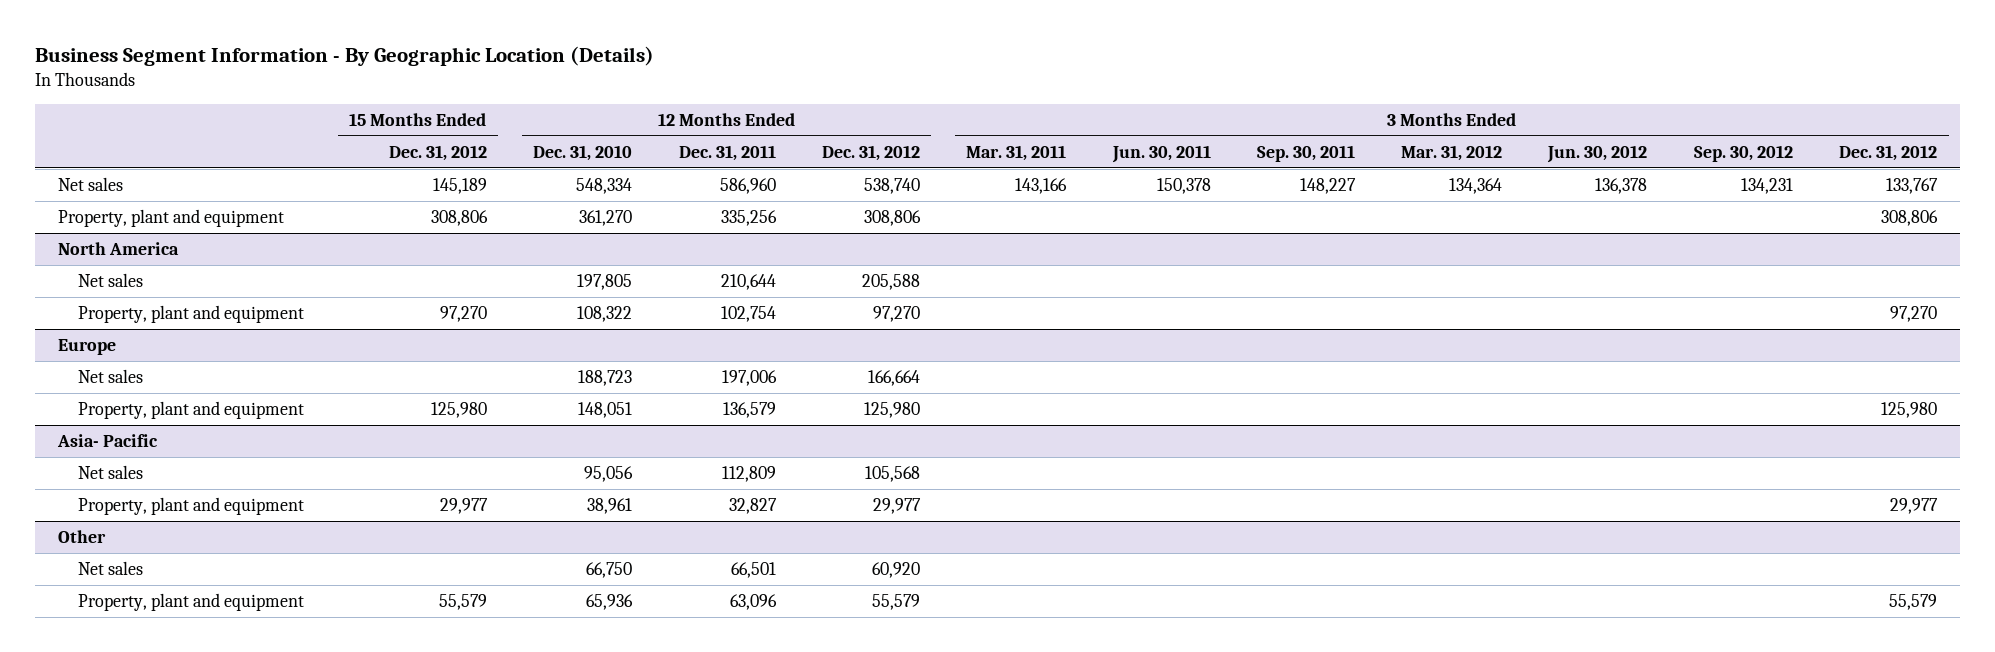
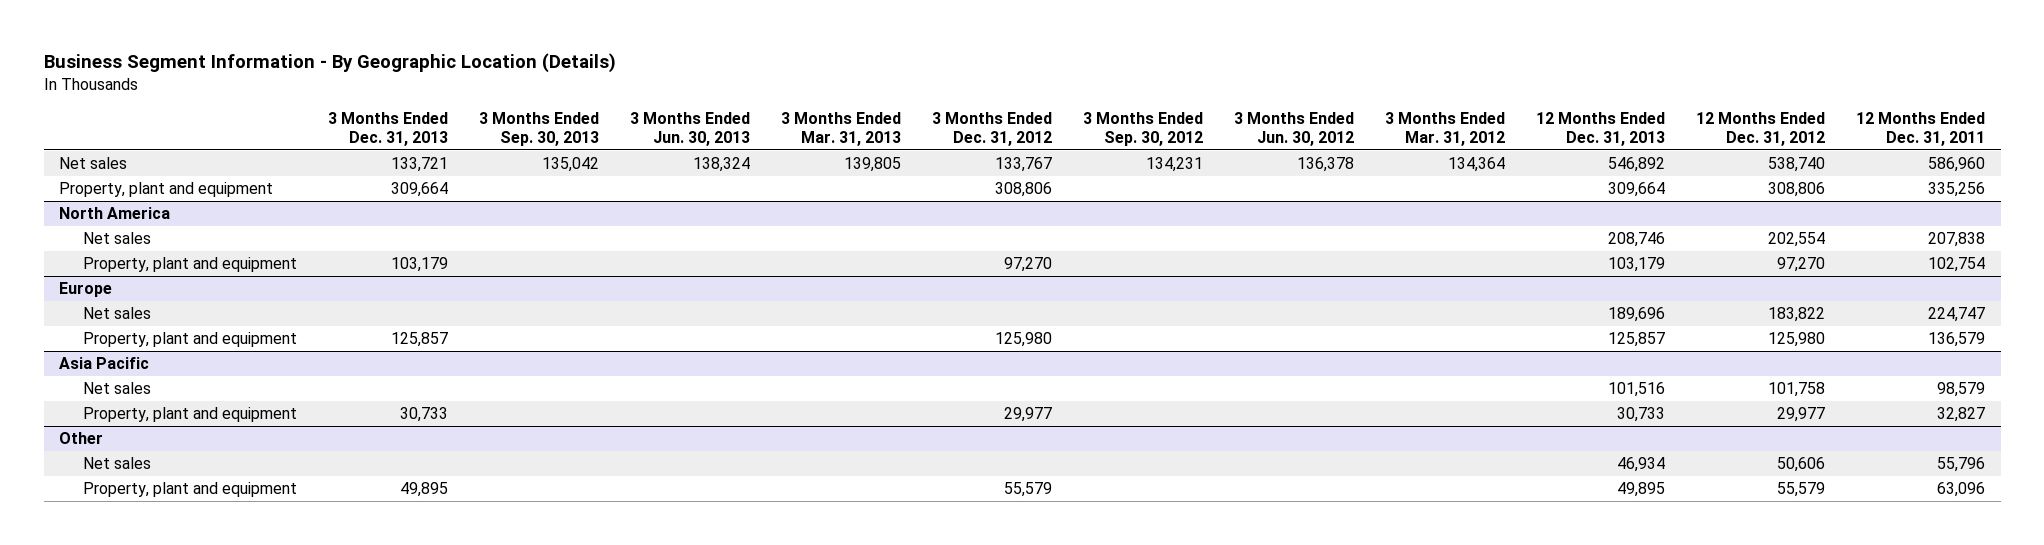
- | 15 Months Ended Dec. 31, 2012 | 12 Months Ended Dec. 31, 2010 | 12 Months Ended Dec. 31, 2011 | 12 Months Ended Dec. 31, 2012 | 3 Months Ended Mar. 31, 2011 | 3 Months Ended Jun. 30, 2011 | 3 Months Ended Sep. 30, 2011 | 3 Months Ended Mar. 31, 2012 | 3 Months Ended Jun. 30, 2012 | 3 Months Ended Sep. 30, 2012 | 3 Months Ended Dec. 31, 2012
+ | 3 Months Ended Dec. 31, 2013 | 3 Months Ended Sep. 30, 2013 | 3 Months Ended Jun. 30, 2013 | 3 Months Ended Mar. 31, 2013 | 3 Months Ended Dec. 31, 2012 | 3 Months Ended Sep. 30, 2012 | 3 Months Ended Jun. 30, 2012 | 3 Months Ended Mar. 31, 2012 | 12 Months Ended Dec. 31, 2013 | 12 Months Ended Dec. 31, 2012 | 12 Months Ended Dec. 31, 2011
@ North America
- Net sales | | 197,805 | 210,644 | 205,588 | | | | | | |
+ Net sales | | | | | | | | | 208,746 | 202,554 | 207,838
@ Europe
- Net sales | | 188,723 | 197,006 | 166,664 | | | | | | |
+ Net sales | | | | | | | | | 189,696 | 183,822 | 224,747
- Asia- Pacific
- Net sales | | 95,056 | 112,809 | 105,568 | | | | | | |
+ Asia Pacific
+ Net sales | | | | | | | | | 101,516 | 101,758 | 98,579
@ Other
- Net sales | | 66,750 | 66,501 | 60,920 | | | | | | |
+ Net sales | | | | | | | | | 46,934 | 50,606 | 55,796

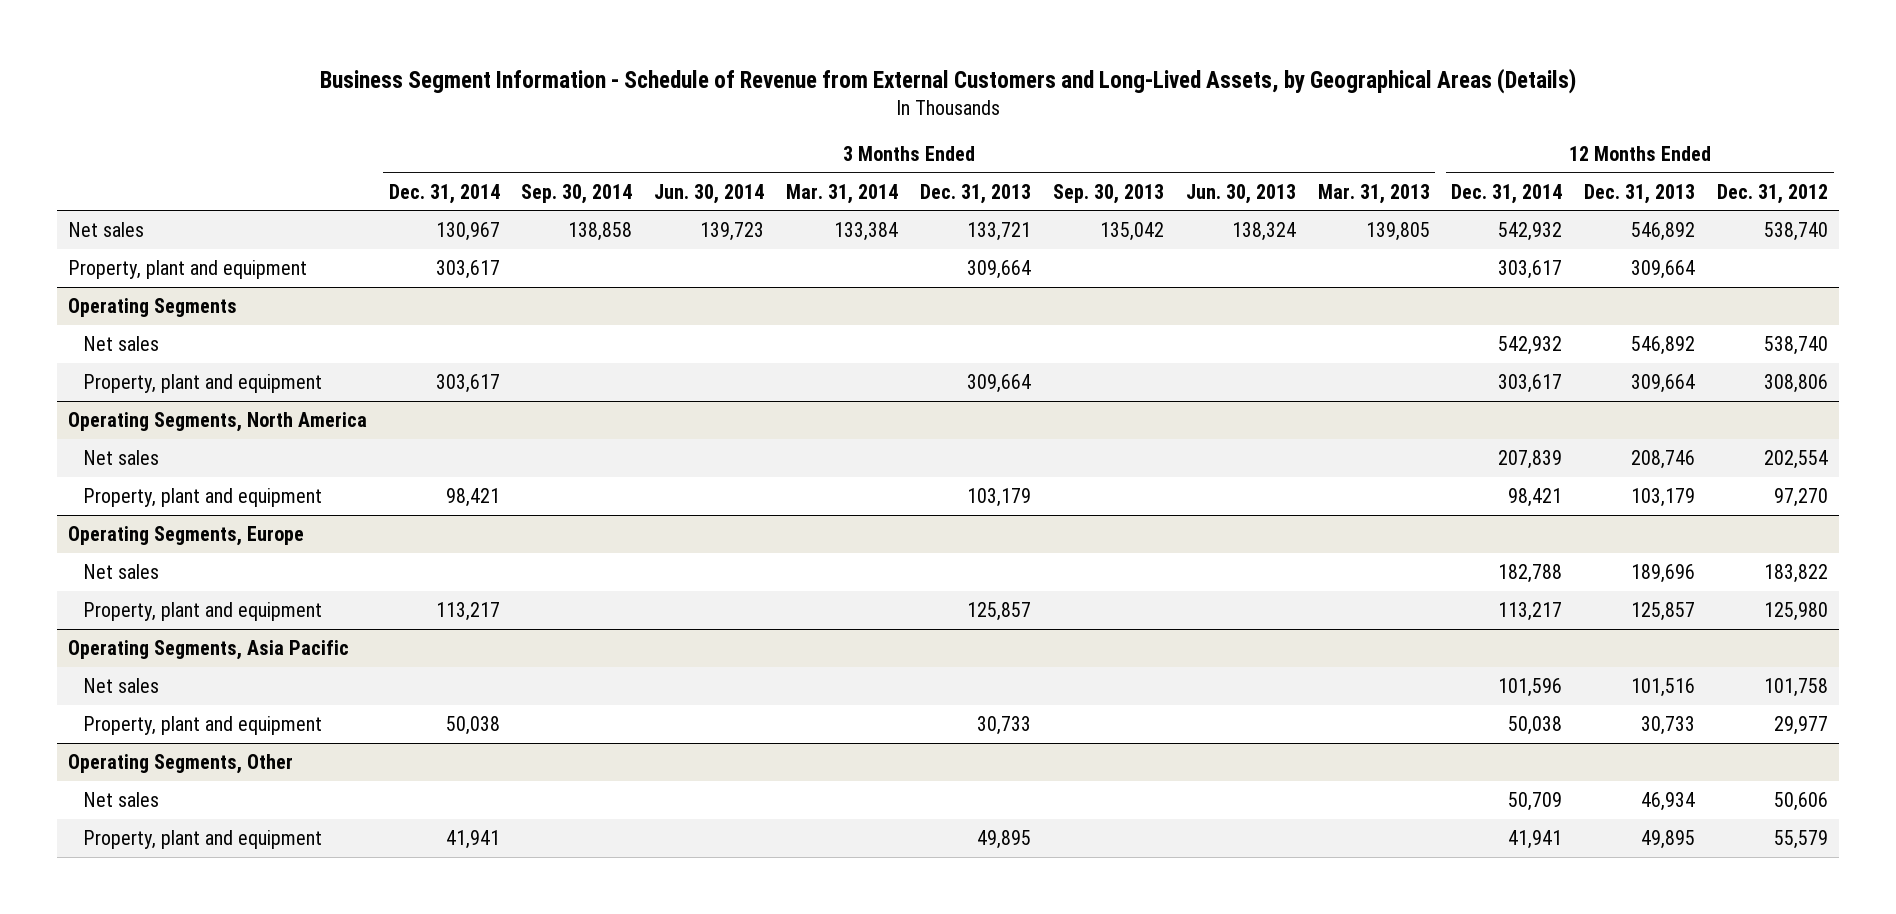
- Business Segment Information - By Geographic Location (Details)
+ Business Segment Information - Schedule of Revenue from External Customers and Long-Lived Assets, by Geographical Areas (Details)
- | 3 Months Ended Dec. 31, 2013 | 3 Months Ended Sep. 30, 2013 | 3 Months Ended Jun. 30, 2013 | 3 Months Ended Mar. 31, 2013 | 3 Months Ended Dec. 31, 2012 | 3 Months Ended Sep. 30, 2012 | 3 Months Ended Jun. 30, 2012 | 3 Months Ended Mar. 31, 2012 | 12 Months Ended Dec. 31, 2013 | 12 Months Ended Dec. 31, 2012 | 12 Months Ended Dec. 31, 2011
+ | 3 Months Ended Dec. 31, 2014 | 3 Months Ended Sep. 30, 2014 | 3 Months Ended Jun. 30, 2014 | 3 Months Ended Mar. 31, 2014 | 3 Months Ended Dec. 31, 2013 | 3 Months Ended Sep. 30, 2013 | 3 Months Ended Jun. 30, 2013 | 3 Months Ended Mar. 31, 2013 | 12 Months Ended Dec. 31, 2014 | 12 Months Ended Dec. 31, 2013 | 12 Months Ended Dec. 31, 2012
+ Property, plant and equipment | 303,617 | | | | 309,664 | | | | 303,617 | 309,664 |
+ Operating Segments
+ Net sales | | | | | | | | | 542,932 | 546,892 | 538,740
- North America
+ Operating Segments, North America
- Europe
+ Operating Segments, Europe
- Asia Pacific
+ Operating Segments, Asia Pacific
- Other
+ Operating Segments, Other

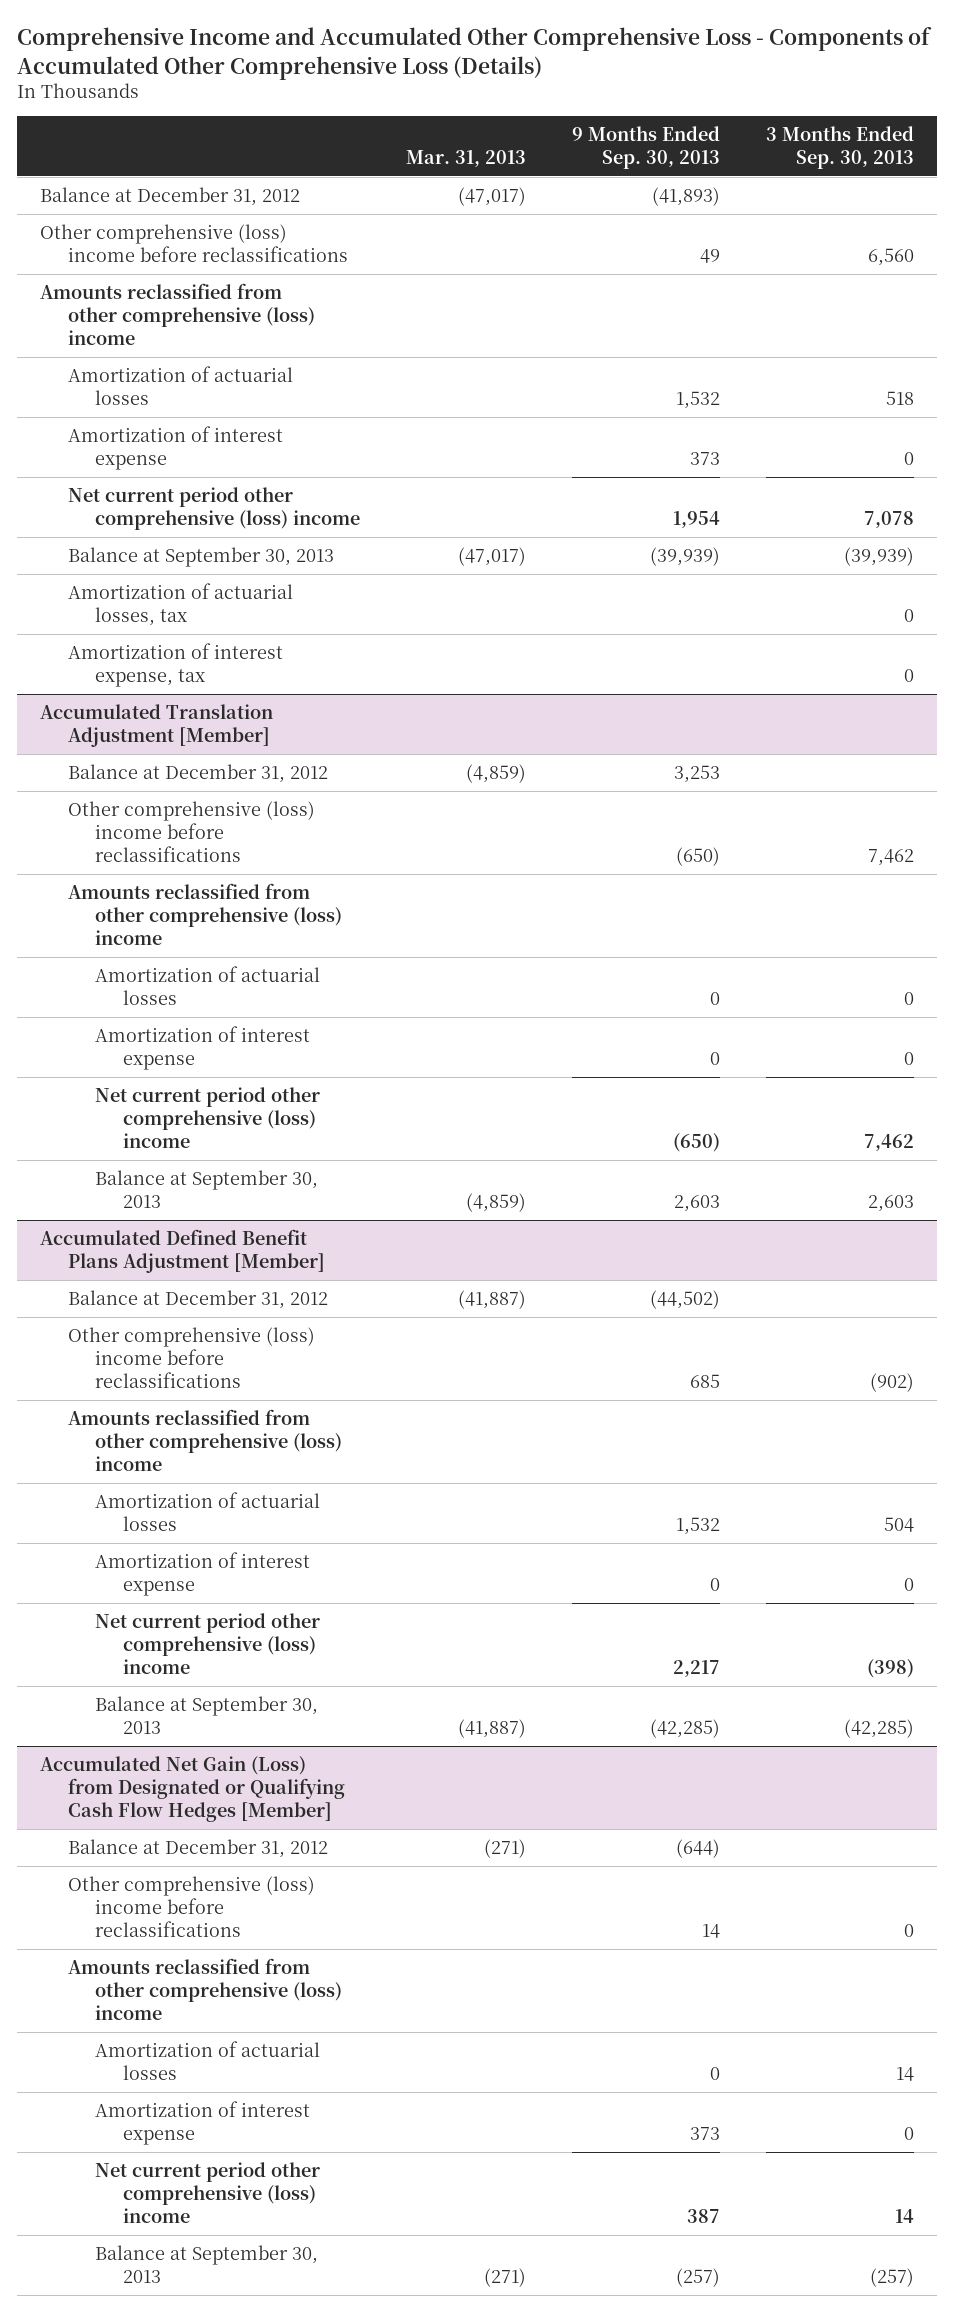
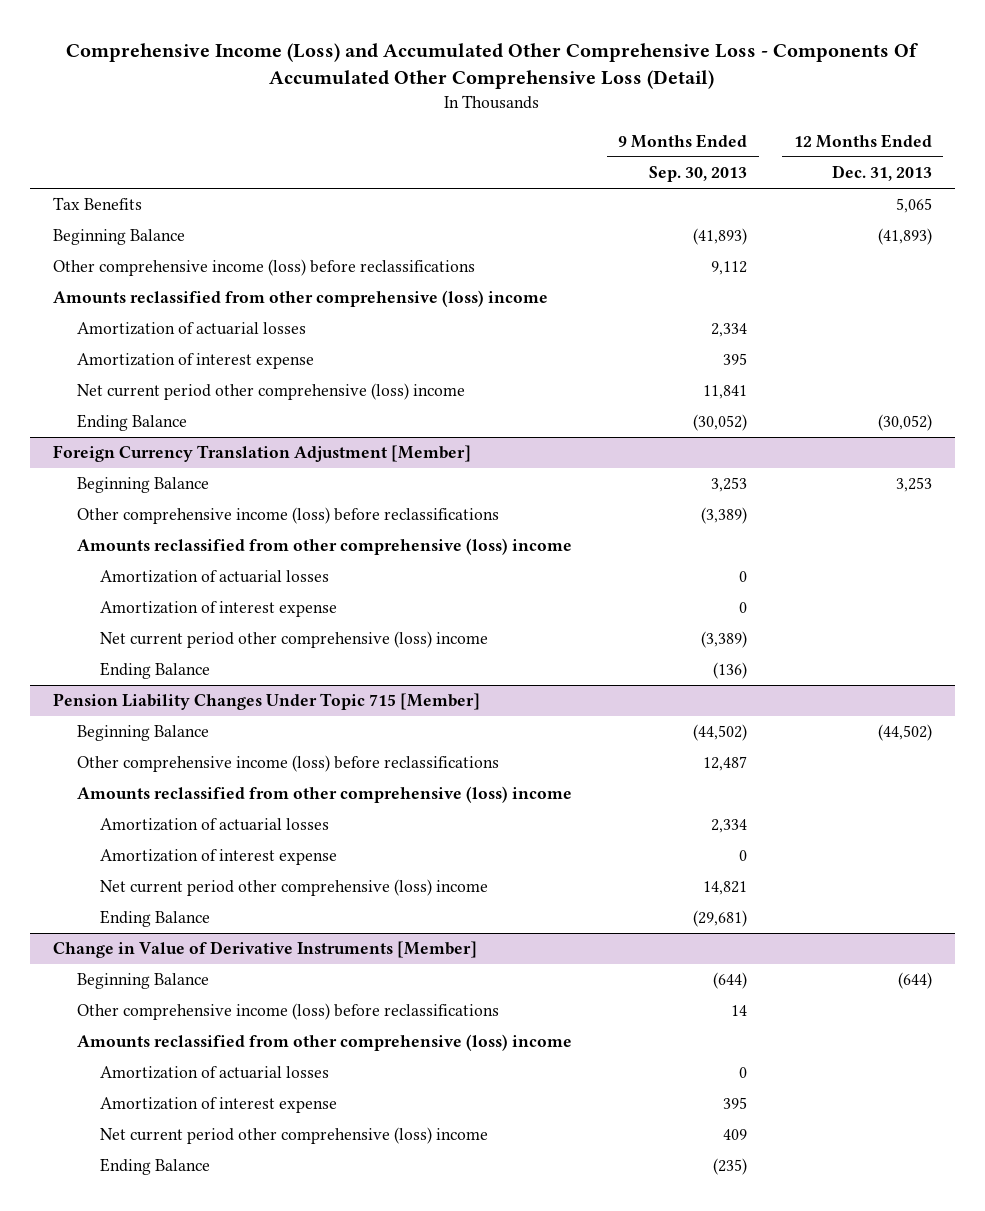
- Comprehensive Income and Accumulated Other Comprehensive Loss - Components of Accumulated Other Comprehensive Loss (Details)
+ Comprehensive Income (Loss) and Accumulated Other Comprehensive Loss - Components Of Accumulated Other Comprehensive Loss (Detail)
- | Mar. 31, 2013 | 9 Months Ended Sep. 30, 2013 | 3 Months Ended Sep. 30, 2013
+ | 9 Months Ended Sep. 30, 2013 | 12 Months Ended Dec. 31, 2013
- Balance at December 31, 2012 | (47,017) | (41,893) |
- Other comprehensive (loss) income before reclassifications | | 49 | 6,560
+ Tax Benefits | | 5,065
+ Beginning Balance | (41,893) | (41,893)
+ Other comprehensive income (loss) before reclassifications | 9,112 |
- Amortization of actuarial losses | | 1,532 | 518
- Amortization of interest expense | | 373 | 0
- Net current period other comprehensive (loss) income | | 1,954 | 7,078
- Balance at September 30, 2013 | (47,017) | (39,939) | (39,939)
- Amortization of actuarial losses, tax | | | 0
- Amortization of interest expense, tax | | | 0
- Accumulated Translation Adjustment [Member]
- Balance at December 31, 2012 | (4,859) | 3,253 |
- Other comprehensive (loss) income before reclassifications | | (650) | 7,462
+ Amortization of actuarial losses | 2,334 |
+ Amortization of interest expense | 395 |
+ Net current period other comprehensive (loss) income | 11,841 |
+ Ending Balance | (30,052) | (30,052)
+ Foreign Currency Translation Adjustment [Member]
+ Beginning Balance | 3,253 | 3,253
+ Other comprehensive income (loss) before reclassifications | (3,389) |
- Net current period other comprehensive (loss) income | | (650) | 7,462
- Balance at September 30, 2013 | (4,859) | 2,603 | 2,603
- Accumulated Defined Benefit Plans Adjustment [Member]
- Balance at December 31, 2012 | (41,887) | (44,502) |
- Other comprehensive (loss) income before reclassifications | | 685 | (902)
+ Net current period other comprehensive (loss) income | (3,389) |
+ Ending Balance | (136) |
+ Pension Liability Changes Under Topic 715 [Member]
+ Beginning Balance | (44,502) | (44,502)
+ Other comprehensive income (loss) before reclassifications | 12,487 |
- Amortization of actuarial losses | | 1,532 | 504
+ Amortization of actuarial losses | 2,334 |
- Net current period other comprehensive (loss) income | | 2,217 | (398)
- Balance at September 30, 2013 | (41,887) | (42,285) | (42,285)
- Accumulated Net Gain (Loss) from Designated or Qualifying Cash Flow Hedges [Member]
- Balance at December 31, 2012 | (271) | (644) |
- Other comprehensive (loss) income before reclassifications | | 14 | 0
+ Net current period other comprehensive (loss) income | 14,821 |
+ Ending Balance | (29,681) |
+ Change in Value of Derivative Instruments [Member]
+ Beginning Balance | (644) | (644)
+ Other comprehensive income (loss) before reclassifications | 14 |
- Amortization of interest expense | | 373 | 0
- Net current period other comprehensive (loss) income | | 387 | 14
- Balance at September 30, 2013 | (271) | (257) | (257)
+ Amortization of interest expense | 395 |
+ Net current period other comprehensive (loss) income | 409 |
+ Ending Balance | (235) |

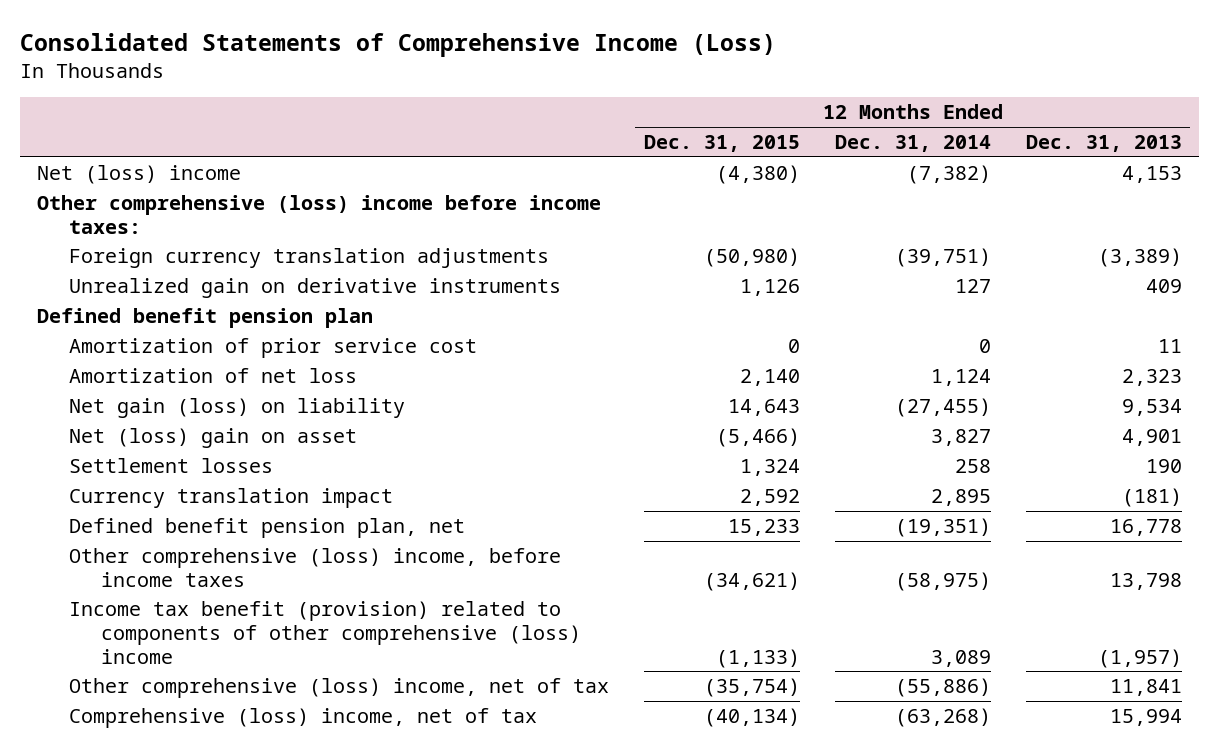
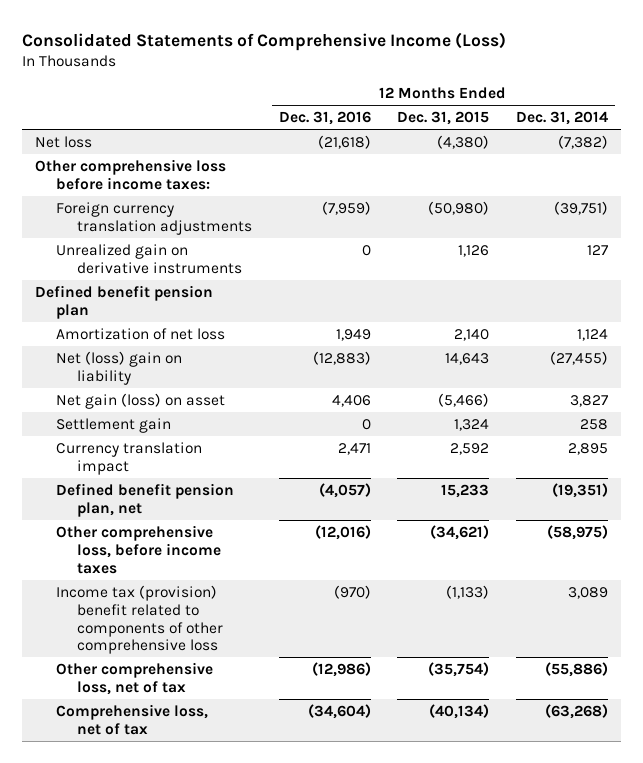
- | 12 Months Ended Dec. 31, 2015 | 12 Months Ended Dec. 31, 2014 | 12 Months Ended Dec. 31, 2013
+ | 12 Months Ended Dec. 31, 2016 | 12 Months Ended Dec. 31, 2015 | 12 Months Ended Dec. 31, 2014
- Net (loss) income | (4,380) | (7,382) | 4,153
- Other comprehensive (loss) income before income taxes:
+ Net loss | (21,618) | (4,380) | (7,382)
+ Other comprehensive loss before income taxes:
- Amortization of prior service cost | 0 | 0 | 11
- Net gain (loss) on liability | 14,643 | (27,455) | 9,534
- Net (loss) gain on asset | (5,466) | 3,827 | 4,901
- Settlement losses | 1,324 | 258 | 190
+ Net (loss) gain on liability | (12,883) | 14,643 | (27,455)
+ Net gain (loss) on asset | 4,406 | (5,466) | 3,827
+ Settlement gain | 0 | 1,324 | 258
- Other comprehensive (loss) income, before income taxes | (34,621) | (58,975) | 13,798
- Income tax benefit (provision) related to components of other comprehensive (loss) income | (1,133) | 3,089 | (1,957)
- Other comprehensive (loss) income, net of tax | (35,754) | (55,886) | 11,841
- Comprehensive (loss) income, net of tax | (40,134) | (63,268) | 15,994
+ Other comprehensive loss, before income taxes | (12,016) | (34,621) | (58,975)
+ Income tax (provision) benefit related to components of other comprehensive loss | (970) | (1,133) | 3,089
+ Other comprehensive loss, net of tax | (12,986) | (35,754) | (55,886)
+ Comprehensive loss, net of tax | (34,604) | (40,134) | (63,268)

